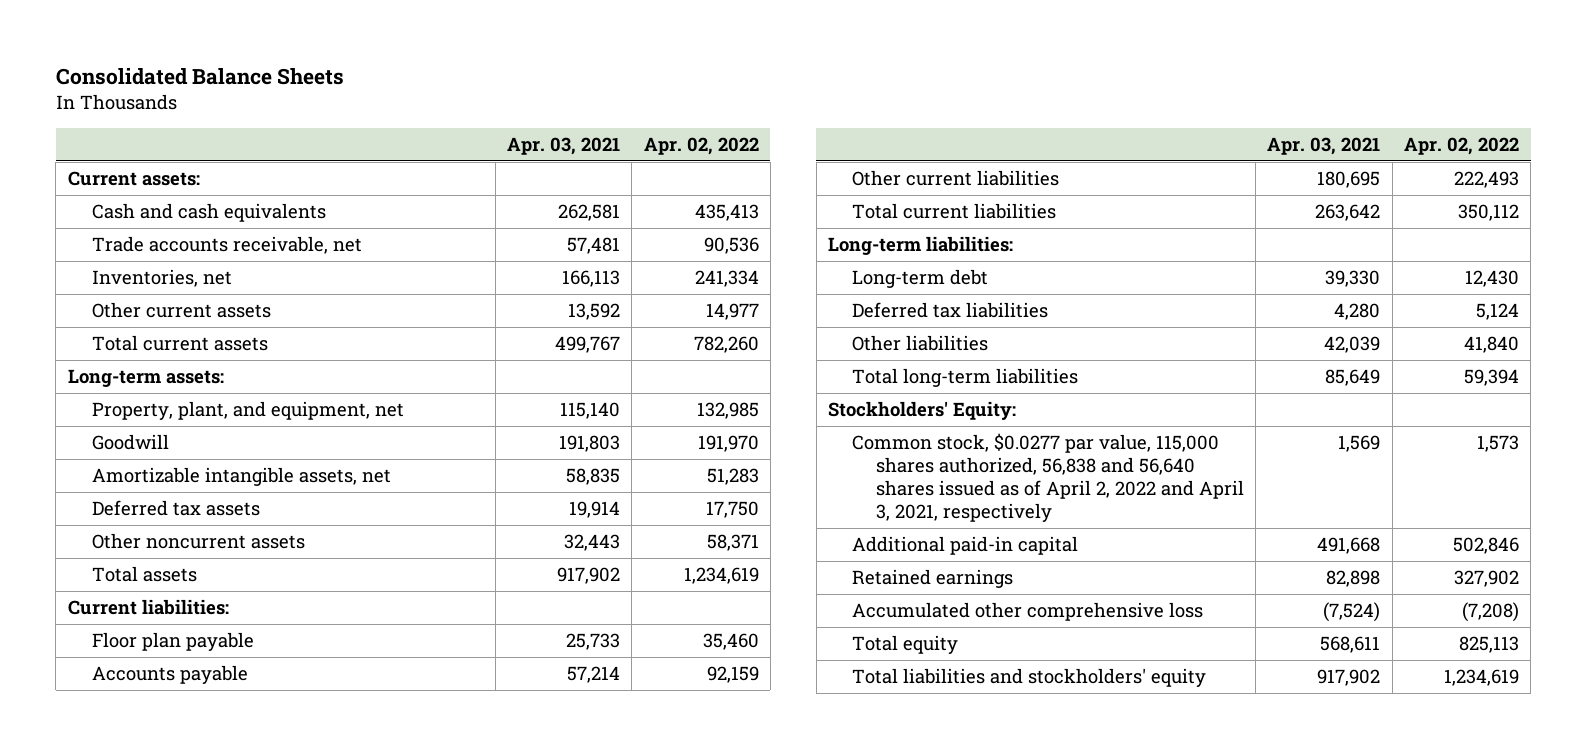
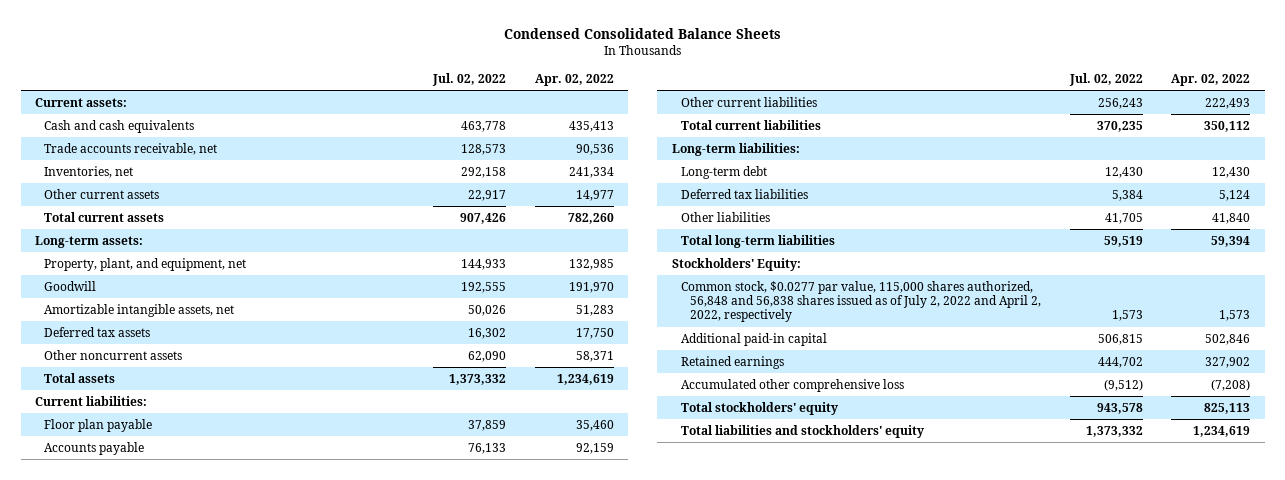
- Consolidated Balance Sheets
+ Condensed Consolidated Balance Sheets
- | Apr. 03, 2021 | Apr. 02, 2022
+ | Jul. 02, 2022 | Apr. 02, 2022
- Common stock, $0.0277 par value, 115,000 shares authorized, 56,838 and 56,640 shares issued as of April 2, 2022 and April 3, 2021, respectively | 1,569 | 1,573
+ Common stock, $0.0277 par value, 115,000 shares authorized, 56,848 and 56,838 shares issued as of July 2, 2022 and April 2, 2022, respectively | 1,573 | 1,573
- Total equity | 568,611 | 825,113
+ Total stockholders' equity | 943,578 | 825,113

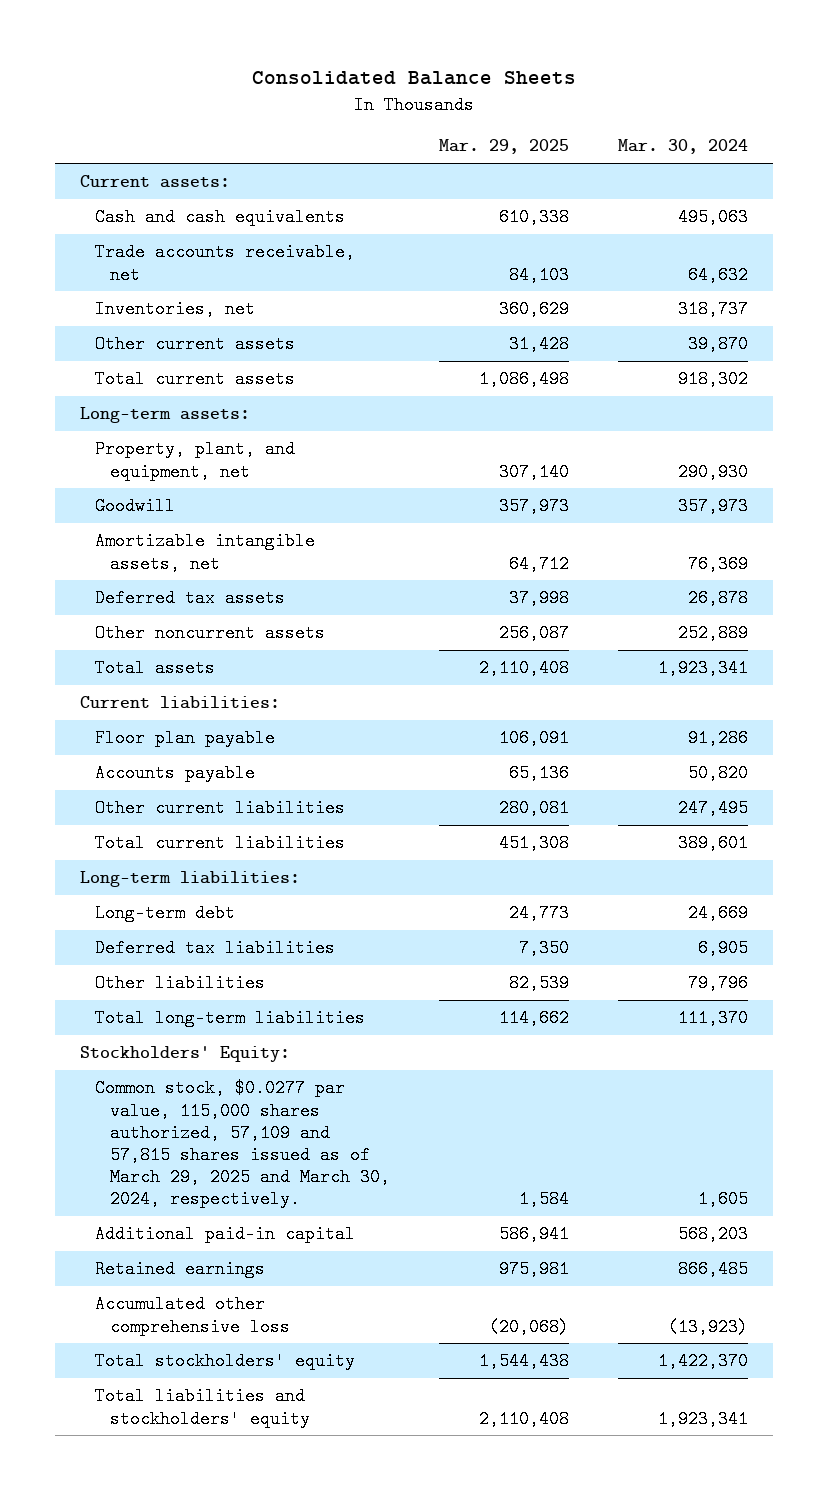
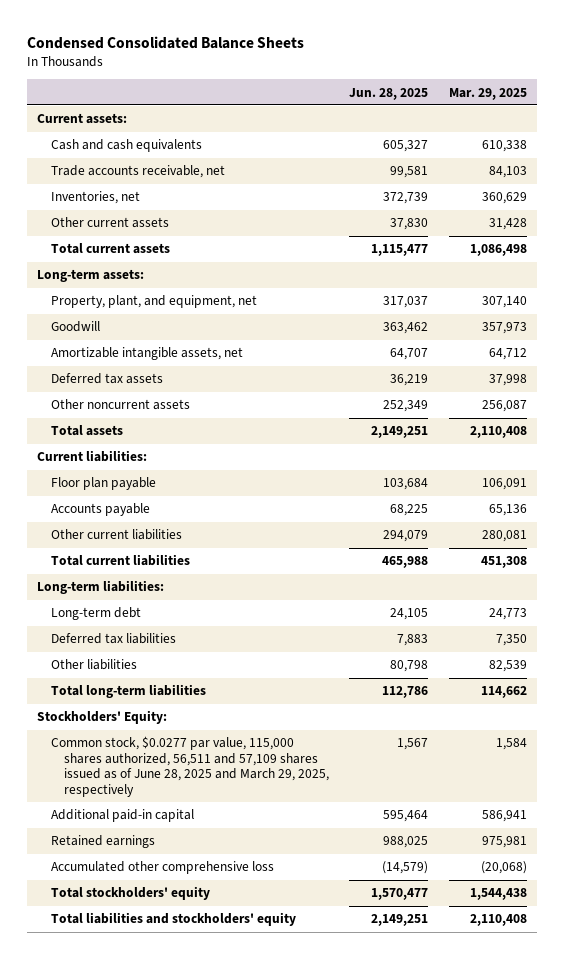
- Consolidated Balance Sheets
+ Condensed Consolidated Balance Sheets
- | Mar. 29, 2025 | Mar. 30, 2024
+ | Jun. 28, 2025 | Mar. 29, 2025
- Common stock, $0.0277 par value, 115,000 shares authorized, 57,109 and 57,815 shares issued as of March 29, 2025 and March 30, 2024, respectively. | 1,584 | 1,605
+ Common stock, $0.0277 par value, 115,000 shares authorized, 56,511 and 57,109 shares issued as of June 28, 2025 and March 29, 2025, respectively | 1,567 | 1,584

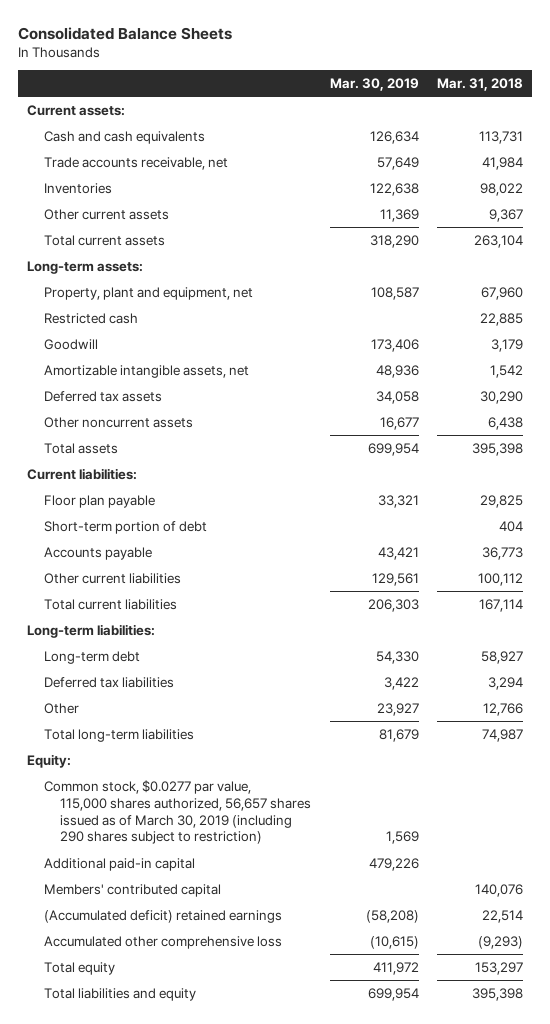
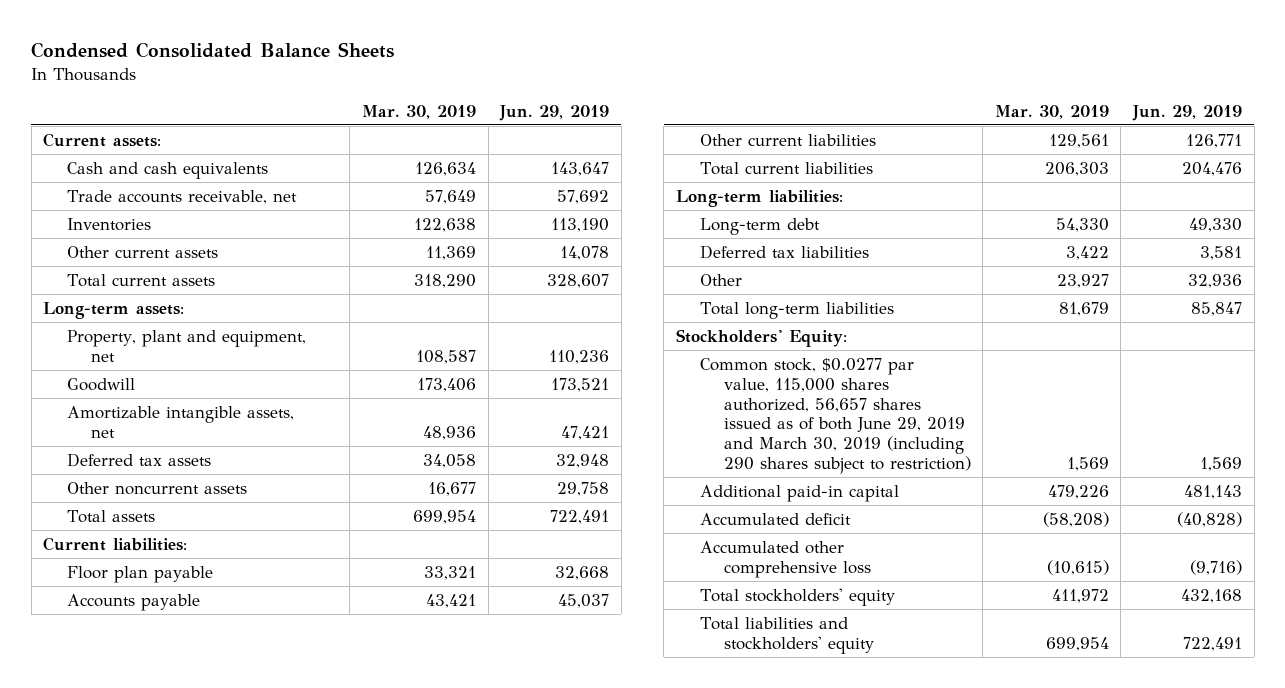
- Consolidated Balance Sheets
+ Condensed Consolidated Balance Sheets
- | Mar. 30, 2019 | Mar. 31, 2018
+ | Mar. 30, 2019 | Jun. 29, 2019
- Restricted cash | | 22,885
- Short-term portion of debt | | 404
- Equity:
- Common stock, $0.0277 par value, 115,000 shares authorized, 56,657 shares issued as of March 30, 2019 (including 290 shares subject to restriction) | 1,569 |
+ Stockholders' Equity:
+ Common stock, $0.0277 par value, 115,000 shares authorized, 56,657 shares issued as of both June 29, 2019 and March 30, 2019 (including 290 shares subject to restriction) | 1,569 | 1,569
- Members' contributed capital | | 140,076
- (Accumulated deficit) retained earnings | (58,208) | 22,514
+ Accumulated deficit | (58,208) | (40,828)
- Total equity | 411,972 | 153,297
- Total liabilities and equity | 699,954 | 395,398
+ Total stockholders' equity | 411,972 | 432,168
+ Total liabilities and stockholders' equity | 699,954 | 722,491

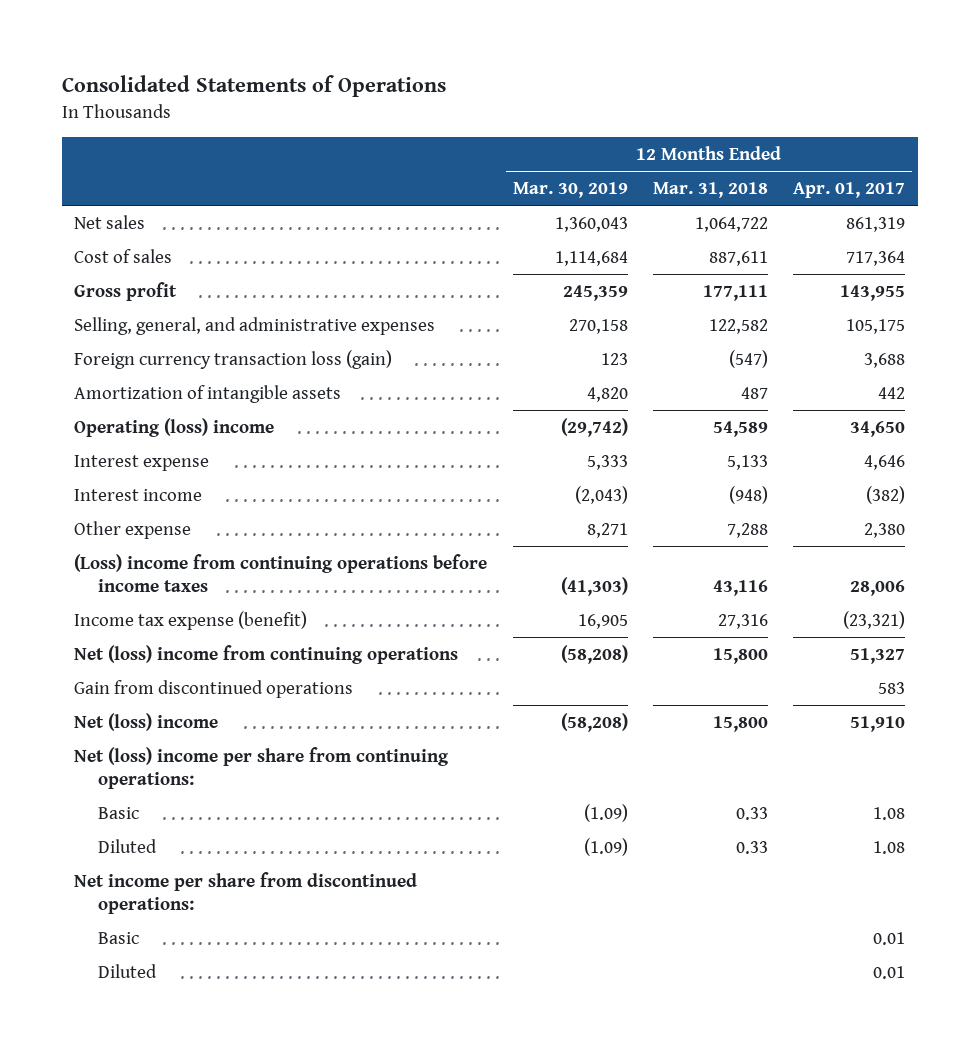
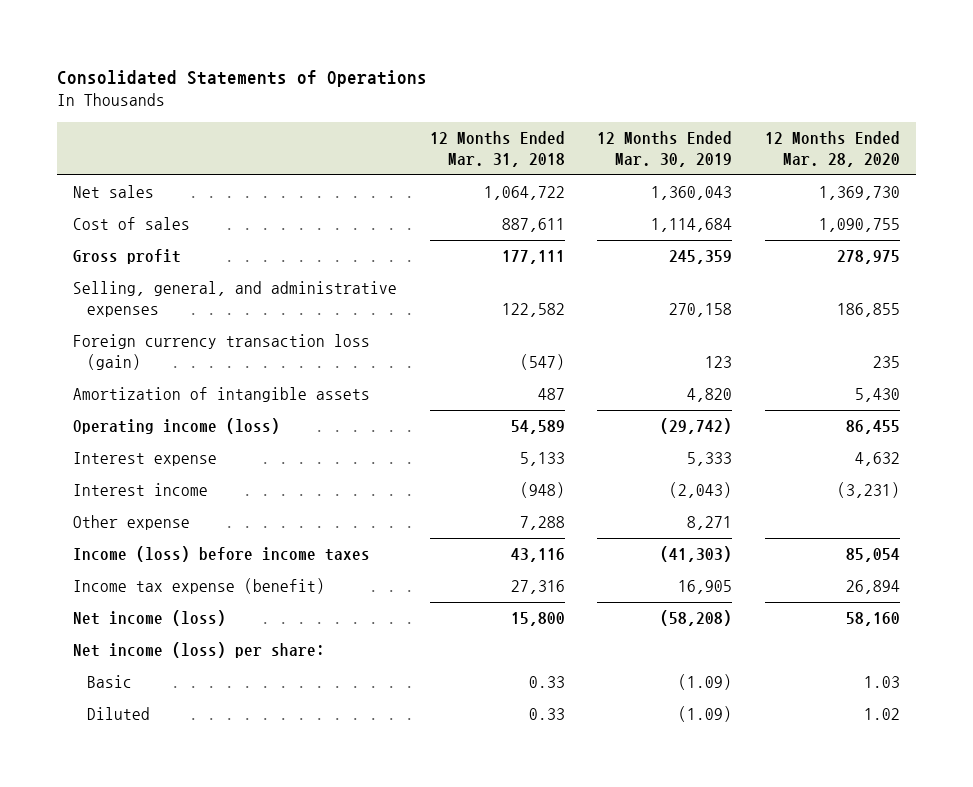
- | 12 Months Ended Mar. 30, 2019 | 12 Months Ended Mar. 31, 2018 | 12 Months Ended Apr. 01, 2017
+ | 12 Months Ended Mar. 31, 2018 | 12 Months Ended Mar. 30, 2019 | 12 Months Ended Mar. 28, 2020
- Operating (loss) income | (29,742) | 54,589 | 34,650
+ Operating income (loss) | 54,589 | (29,742) | 86,455
- (Loss) income from continuing operations before income taxes | (41,303) | 43,116 | 28,006
+ Income (loss) before income taxes | 43,116 | (41,303) | 85,054
- Net (loss) income from continuing operations | (58,208) | 15,800 | 51,327
- Gain from discontinued operations | | | 583
- Net (loss) income | (58,208) | 15,800 | 51,910
- Net (loss) income per share from continuing operations:
+ Net income (loss) | 15,800 | (58,208) | 58,160
+ Net income (loss) per share:
- Net income per share from discontinued operations:
- Basic | | | 0.01
- Diluted | | | 0.01

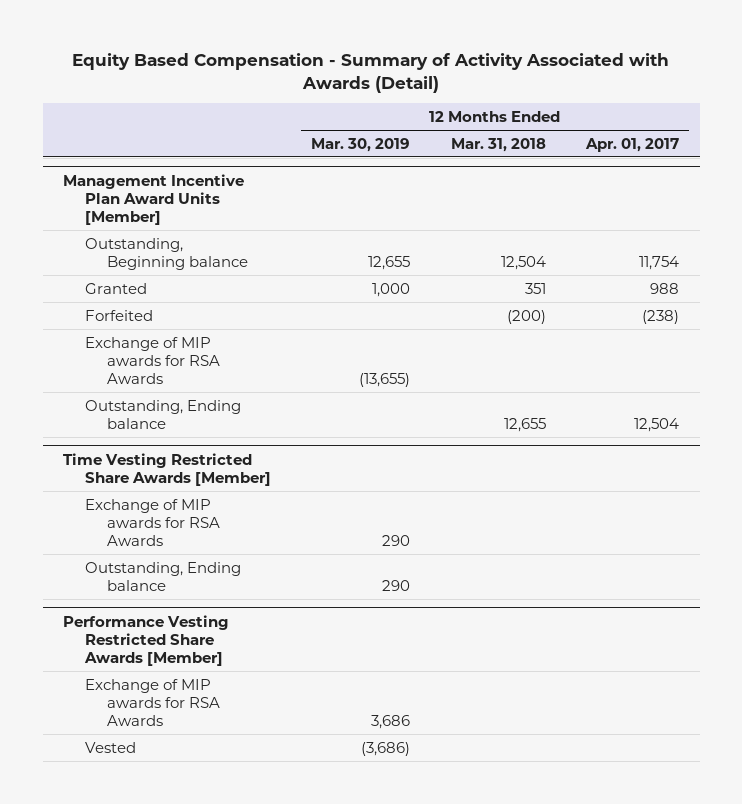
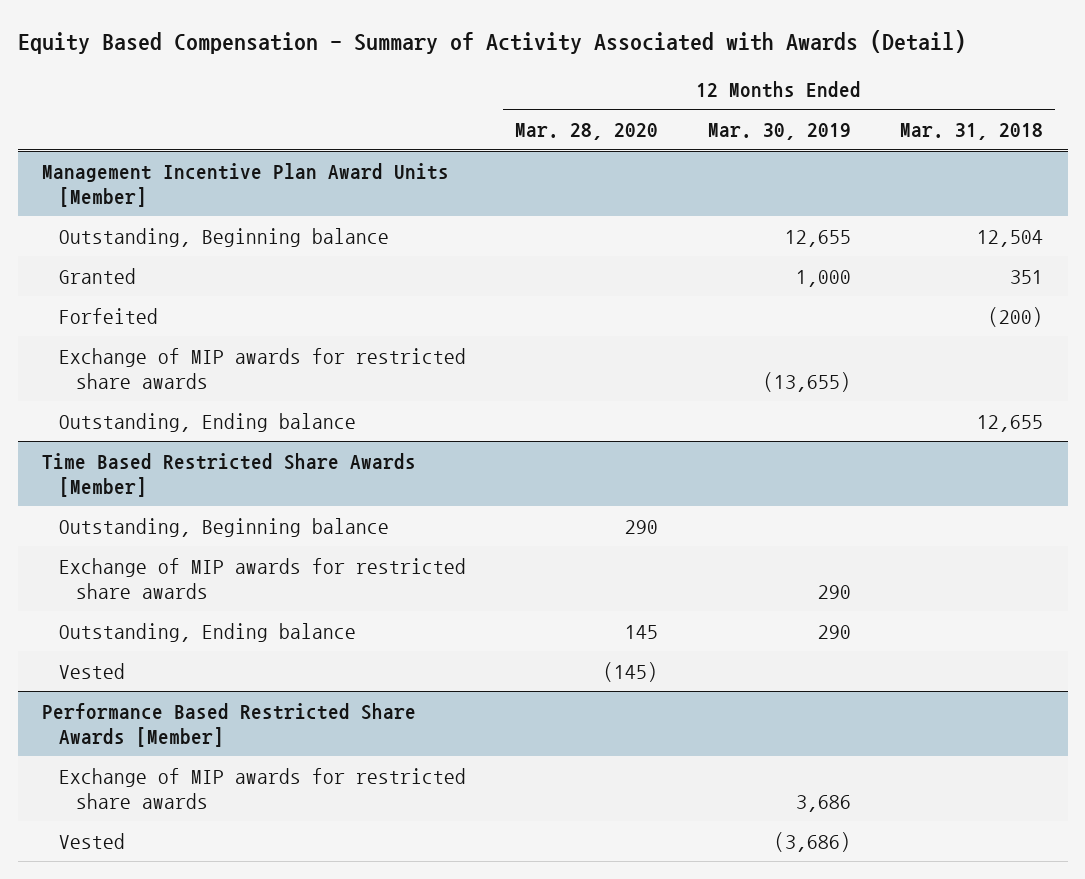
- | 12 Months Ended Mar. 30, 2019 | 12 Months Ended Mar. 31, 2018 | 12 Months Ended Apr. 01, 2017
+ | 12 Months Ended Mar. 28, 2020 | 12 Months Ended Mar. 30, 2019 | 12 Months Ended Mar. 31, 2018
@ Management Incentive Plan Award Units [Member]
- Exchange of MIP awards for RSA Awards | (13,655) | |
+ Exchange of MIP awards for restricted share awards | | (13,655) |
- Time Vesting Restricted Share Awards [Member]
- Exchange of MIP awards for RSA Awards | 290 | |
+ Time Based Restricted Share Awards [Member]
+ Outstanding, Beginning balance | 290 | |
+ Exchange of MIP awards for restricted share awards | | 290 |
- Performance Vesting Restricted Share Awards [Member]
- Exchange of MIP awards for RSA Awards | 3,686 | |
+ Vested | (145) | |
+ Performance Based Restricted Share Awards [Member]
+ Exchange of MIP awards for restricted share awards | | 3,686 |

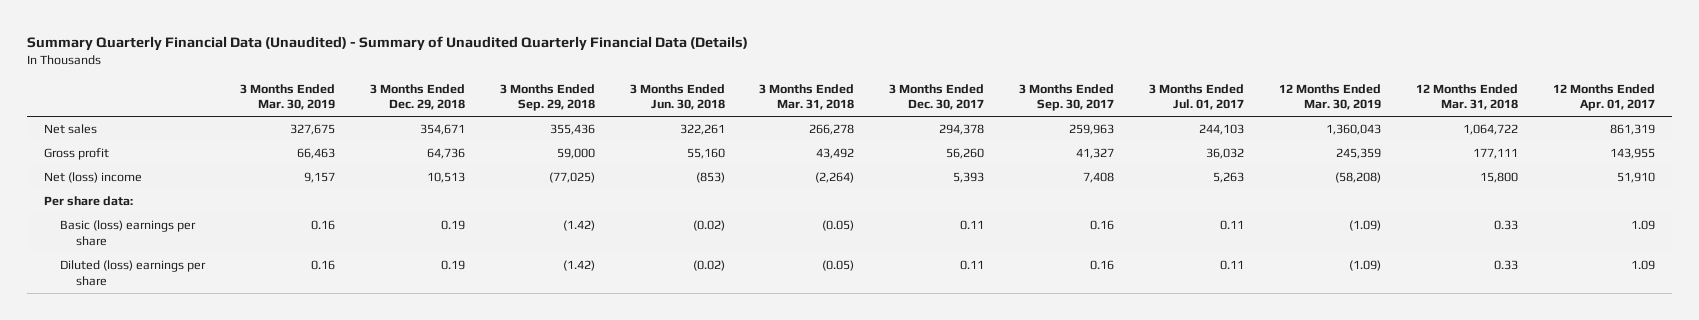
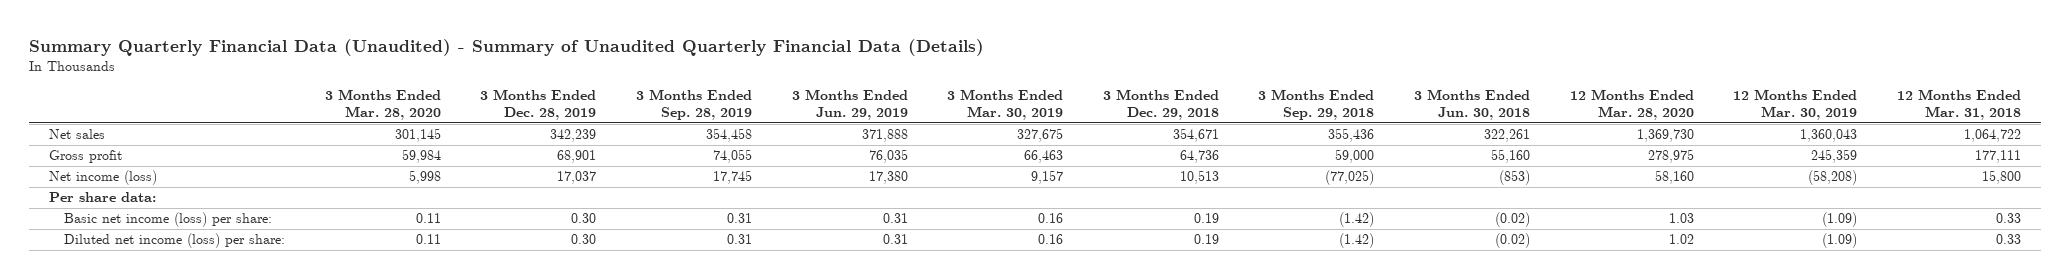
- | 3 Months Ended Mar. 30, 2019 | 3 Months Ended Dec. 29, 2018 | 3 Months Ended Sep. 29, 2018 | 3 Months Ended Jun. 30, 2018 | 3 Months Ended Mar. 31, 2018 | 3 Months Ended Dec. 30, 2017 | 3 Months Ended Sep. 30, 2017 | 3 Months Ended Jul. 01, 2017 | 12 Months Ended Mar. 30, 2019 | 12 Months Ended Mar. 31, 2018 | 12 Months Ended Apr. 01, 2017
+ | 3 Months Ended Mar. 28, 2020 | 3 Months Ended Dec. 28, 2019 | 3 Months Ended Sep. 28, 2019 | 3 Months Ended Jun. 29, 2019 | 3 Months Ended Mar. 30, 2019 | 3 Months Ended Dec. 29, 2018 | 3 Months Ended Sep. 29, 2018 | 3 Months Ended Jun. 30, 2018 | 12 Months Ended Mar. 28, 2020 | 12 Months Ended Mar. 30, 2019 | 12 Months Ended Mar. 31, 2018
- Net (loss) income | 9,157 | 10,513 | (77,025) | (853) | (2,264) | 5,393 | 7,408 | 5,263 | (58,208) | 15,800 | 51,910
+ Net income (loss) | 5,998 | 17,037 | 17,745 | 17,380 | 9,157 | 10,513 | (77,025) | (853) | 58,160 | (58,208) | 15,800
- Basic (loss) earnings per share | 0.16 | 0.19 | (1.42) | (0.02) | (0.05) | 0.11 | 0.16 | 0.11 | (1.09) | 0.33 | 1.09
- Diluted (loss) earnings per share | 0.16 | 0.19 | (1.42) | (0.02) | (0.05) | 0.11 | 0.16 | 0.11 | (1.09) | 0.33 | 1.09
+ Basic net income (loss) per share: | 0.11 | 0.30 | 0.31 | 0.31 | 0.16 | 0.19 | (1.42) | (0.02) | 1.03 | (1.09) | 0.33
+ Diluted net income (loss) per share: | 0.11 | 0.30 | 0.31 | 0.31 | 0.16 | 0.19 | (1.42) | (0.02) | 1.02 | (1.09) | 0.33

